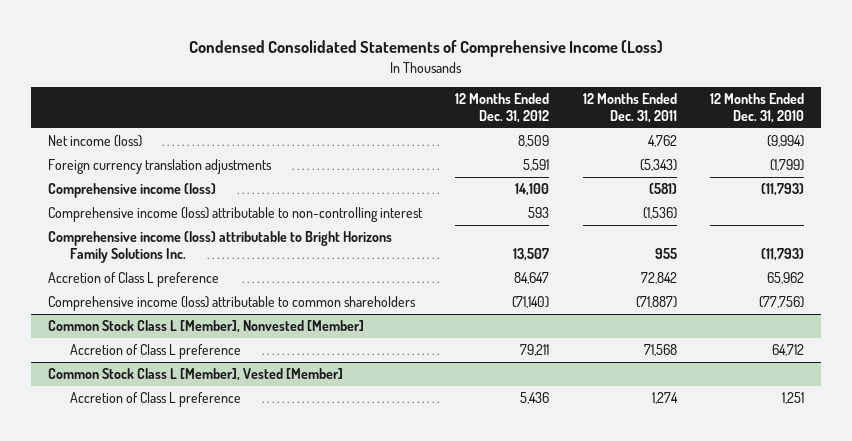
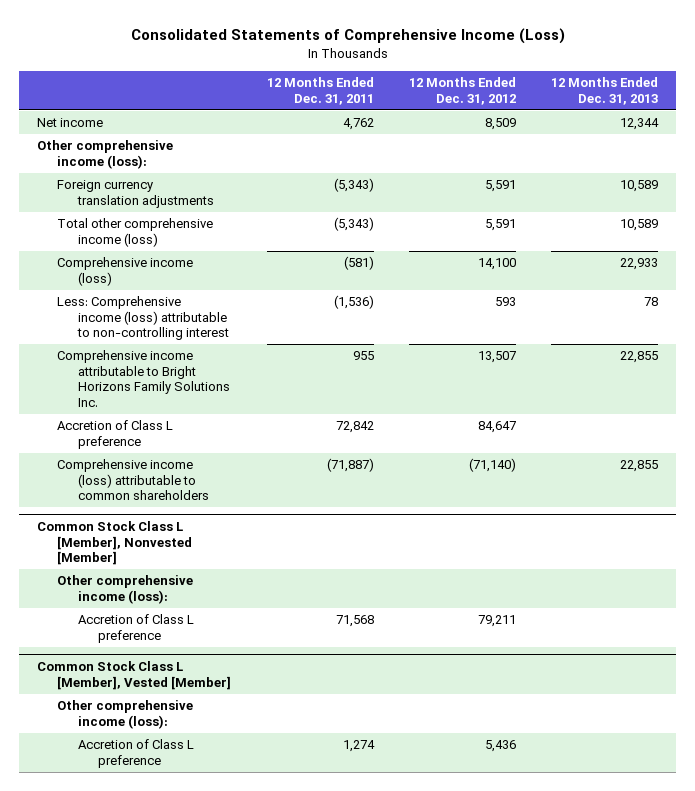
- Condensed Consolidated Statements of Comprehensive Income (Loss)
+ Consolidated Statements of Comprehensive Income (Loss)
- | 12 Months Ended Dec. 31, 2012 | 12 Months Ended Dec. 31, 2011 | 12 Months Ended Dec. 31, 2010
+ | 12 Months Ended Dec. 31, 2011 | 12 Months Ended Dec. 31, 2012 | 12 Months Ended Dec. 31, 2013
- Net income (loss) | 8,509 | 4,762 | (9,994)
+ Net income | 4,762 | 8,509 | 12,344
+ Other comprehensive income (loss):
+ Total other comprehensive income (loss) | (5,343) | 5,591 | 10,589
- Comprehensive income (loss) attributable to non-controlling interest | 593 | (1,536) |
- Comprehensive income (loss) attributable to Bright Horizons Family Solutions Inc. | 13,507 | 955 | (11,793)
+ Less: Comprehensive income (loss) attributable to non-controlling interest | (1,536) | 593 | 78
+ Comprehensive income attributable to Bright Horizons Family Solutions Inc. | 955 | 13,507 | 22,855
@ Common Stock Class L [Member], Nonvested [Member]
+ Other comprehensive income (loss):
@ Common Stock Class L [Member], Vested [Member]
+ Other comprehensive income (loss):

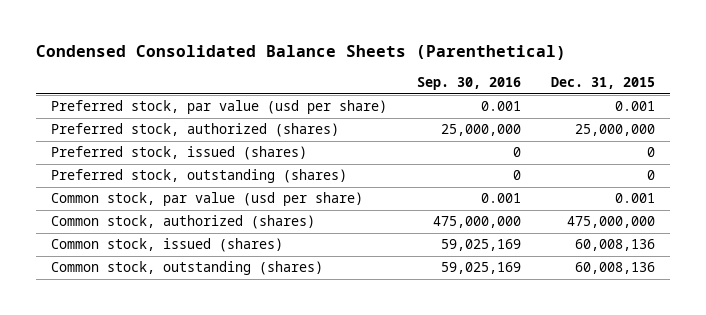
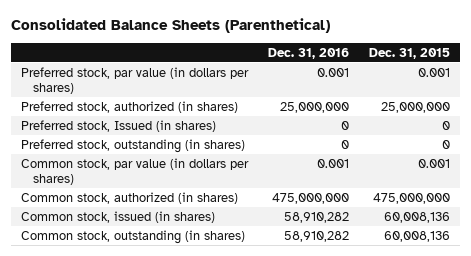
- Condensed Consolidated Balance Sheets (Parenthetical)
+ Consolidated Balance Sheets (Parenthetical)
- | Sep. 30, 2016 | Dec. 31, 2015
+ | Dec. 31, 2016 | Dec. 31, 2015
- Preferred stock, par value (usd per share) | 0.001 | 0.001
- Preferred stock, authorized (shares) | 25,000,000 | 25,000,000
- Preferred stock, issued (shares) | 0 | 0
- Preferred stock, outstanding (shares) | 0 | 0
- Common stock, par value (usd per share) | 0.001 | 0.001
- Common stock, authorized (shares) | 475,000,000 | 475,000,000
- Common stock, issued (shares) | 59,025,169 | 60,008,136
- Common stock, outstanding (shares) | 59,025,169 | 60,008,136
+ Preferred stock, par value (in dollars per shares) | 0.001 | 0.001
+ Preferred stock, authorized (in shares) | 25,000,000 | 25,000,000
+ Preferred stock, Issued (in shares) | 0 | 0
+ Preferred stock, outstanding (in shares) | 0 | 0
+ Common stock, par value (in dollars per shares) | 0.001 | 0.001
+ Common stock, authorized (in shares) | 475,000,000 | 475,000,000
+ Common stock, issued (in shares) | 58,910,282 | 60,008,136
+ Common stock, outstanding (in shares) | 58,910,282 | 60,008,136

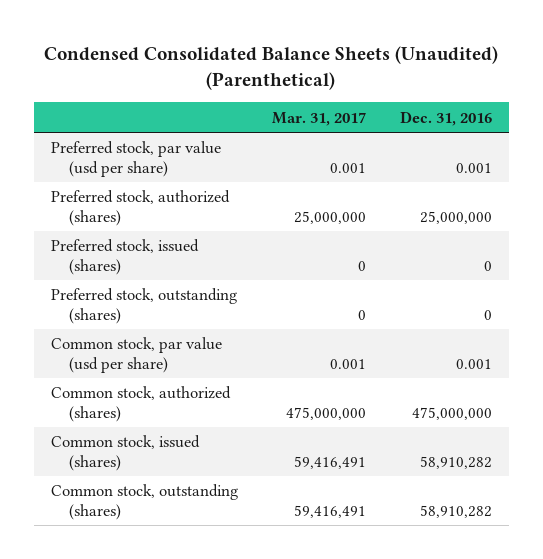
- Consolidated Balance Sheets (Parenthetical)
+ Condensed Consolidated Balance Sheets (Unaudited) (Parenthetical)
- | Dec. 31, 2016 | Dec. 31, 2015
+ | Mar. 31, 2017 | Dec. 31, 2016
- Preferred stock, par value (in dollars per shares) | 0.001 | 0.001
- Preferred stock, authorized (in shares) | 25,000,000 | 25,000,000
- Preferred stock, Issued (in shares) | 0 | 0
- Preferred stock, outstanding (in shares) | 0 | 0
- Common stock, par value (in dollars per shares) | 0.001 | 0.001
- Common stock, authorized (in shares) | 475,000,000 | 475,000,000
- Common stock, issued (in shares) | 58,910,282 | 60,008,136
- Common stock, outstanding (in shares) | 58,910,282 | 60,008,136
+ Preferred stock, par value (usd per share) | 0.001 | 0.001
+ Preferred stock, authorized (shares) | 25,000,000 | 25,000,000
+ Preferred stock, issued (shares) | 0 | 0
+ Preferred stock, outstanding (shares) | 0 | 0
+ Common stock, par value (usd per share) | 0.001 | 0.001
+ Common stock, authorized (shares) | 475,000,000 | 475,000,000
+ Common stock, issued (shares) | 59,416,491 | 58,910,282
+ Common stock, outstanding (shares) | 59,416,491 | 58,910,282

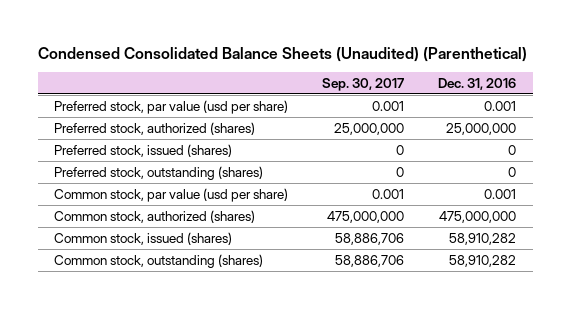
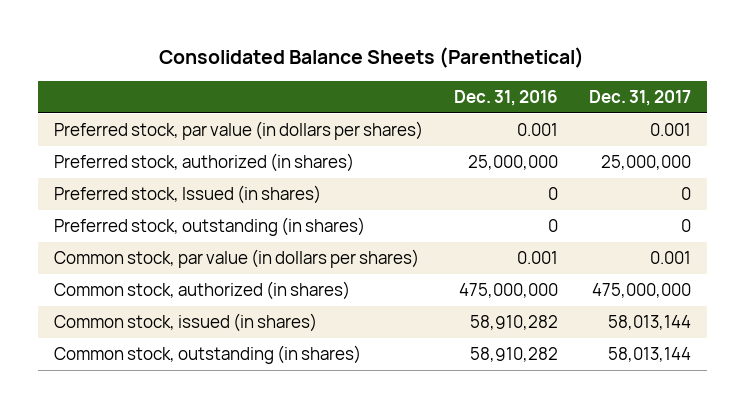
- Condensed Consolidated Balance Sheets (Unaudited) (Parenthetical)
+ Consolidated Balance Sheets (Parenthetical)
- | Sep. 30, 2017 | Dec. 31, 2016
+ | Dec. 31, 2016 | Dec. 31, 2017
- Preferred stock, par value (usd per share) | 0.001 | 0.001
- Preferred stock, authorized (shares) | 25,000,000 | 25,000,000
- Preferred stock, issued (shares) | 0 | 0
- Preferred stock, outstanding (shares) | 0 | 0
- Common stock, par value (usd per share) | 0.001 | 0.001
- Common stock, authorized (shares) | 475,000,000 | 475,000,000
- Common stock, issued (shares) | 58,886,706 | 58,910,282
- Common stock, outstanding (shares) | 58,886,706 | 58,910,282
+ Preferred stock, par value (in dollars per shares) | 0.001 | 0.001
+ Preferred stock, authorized (in shares) | 25,000,000 | 25,000,000
+ Preferred stock, Issued (in shares) | 0 | 0
+ Preferred stock, outstanding (in shares) | 0 | 0
+ Common stock, par value (in dollars per shares) | 0.001 | 0.001
+ Common stock, authorized (in shares) | 475,000,000 | 475,000,000
+ Common stock, issued (in shares) | 58,910,282 | 58,013,144
+ Common stock, outstanding (in shares) | 58,910,282 | 58,013,144

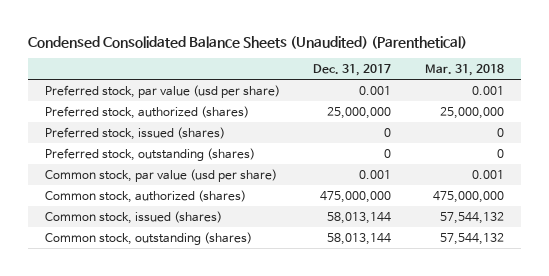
- Consolidated Balance Sheets (Parenthetical)
+ Condensed Consolidated Balance Sheets (Unaudited) (Parenthetical)
- | Dec. 31, 2016 | Dec. 31, 2017
+ | Dec. 31, 2017 | Mar. 31, 2018
- Preferred stock, par value (in dollars per shares) | 0.001 | 0.001
- Preferred stock, authorized (in shares) | 25,000,000 | 25,000,000
- Preferred stock, Issued (in shares) | 0 | 0
- Preferred stock, outstanding (in shares) | 0 | 0
- Common stock, par value (in dollars per shares) | 0.001 | 0.001
- Common stock, authorized (in shares) | 475,000,000 | 475,000,000
- Common stock, issued (in shares) | 58,910,282 | 58,013,144
- Common stock, outstanding (in shares) | 58,910,282 | 58,013,144
+ Preferred stock, par value (usd per share) | 0.001 | 0.001
+ Preferred stock, authorized (shares) | 25,000,000 | 25,000,000
+ Preferred stock, issued (shares) | 0 | 0
+ Preferred stock, outstanding (shares) | 0 | 0
+ Common stock, par value (usd per share) | 0.001 | 0.001
+ Common stock, authorized (shares) | 475,000,000 | 475,000,000
+ Common stock, issued (shares) | 58,013,144 | 57,544,132
+ Common stock, outstanding (shares) | 58,013,144 | 57,544,132

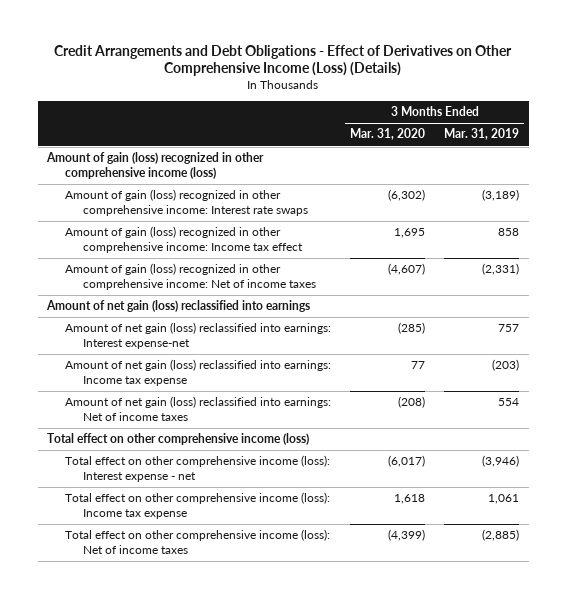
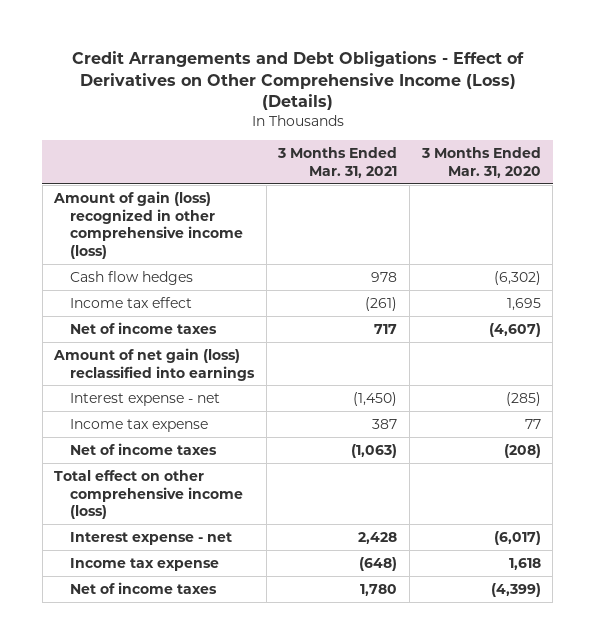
- | 3 Months Ended Mar. 31, 2020 | 3 Months Ended Mar. 31, 2019
+ | 3 Months Ended Mar. 31, 2021 | 3 Months Ended Mar. 31, 2020
- Amount of gain (loss) recognized in other comprehensive income: Interest rate swaps | (6,302) | (3,189)
- Amount of gain (loss) recognized in other comprehensive income: Income tax effect | 1,695 | 858
- Amount of gain (loss) recognized in other comprehensive income: Net of income taxes | (4,607) | (2,331)
+ Cash flow hedges | 978 | (6,302)
+ Income tax effect | (261) | 1,695
+ Net of income taxes | 717 | (4,607)
- Amount of net gain (loss) reclassified into earnings: Interest expense-net | (285) | 757
- Amount of net gain (loss) reclassified into earnings: Income tax expense | 77 | (203)
- Amount of net gain (loss) reclassified into earnings: Net of income taxes | (208) | 554
+ Interest expense - net | (1,450) | (285)
+ Income tax expense | 387 | 77
+ Net of income taxes | (1,063) | (208)
- Total effect on other comprehensive income (loss): Interest expense - net | (6,017) | (3,946)
- Total effect on other comprehensive income (loss): Income tax expense | 1,618 | 1,061
- Total effect on other comprehensive income (loss): Net of income taxes | (4,399) | (2,885)
+ Interest expense - net | 2,428 | (6,017)
+ Income tax expense | (648) | 1,618
+ Net of income taxes | 1,780 | (4,399)

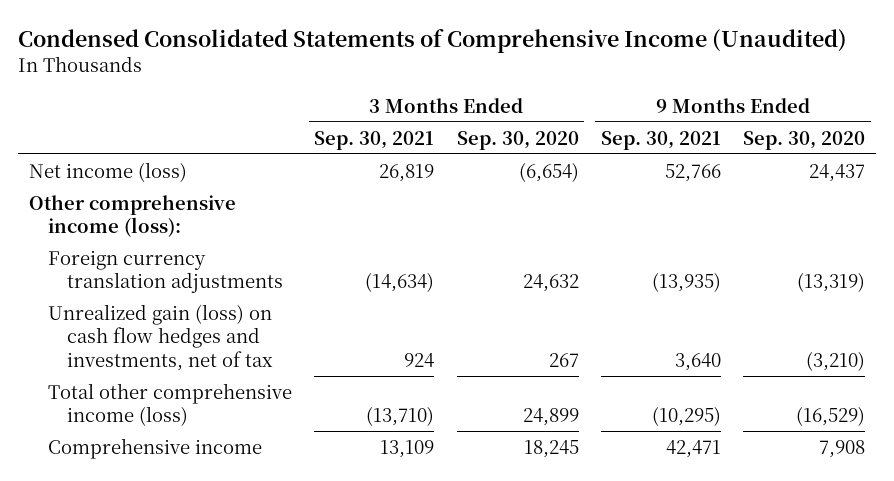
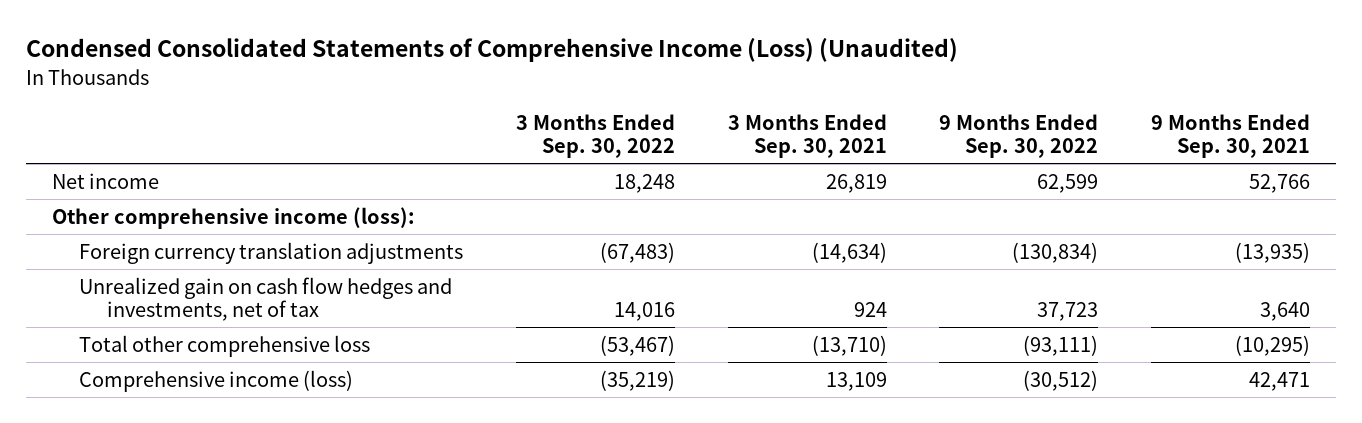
- Condensed Consolidated Statements of Comprehensive Income (Unaudited)
+ Condensed Consolidated Statements of Comprehensive Income (Loss) (Unaudited)
- | 3 Months Ended Sep. 30, 2021 | 3 Months Ended Sep. 30, 2020 | 9 Months Ended Sep. 30, 2021 | 9 Months Ended Sep. 30, 2020
+ | 3 Months Ended Sep. 30, 2022 | 3 Months Ended Sep. 30, 2021 | 9 Months Ended Sep. 30, 2022 | 9 Months Ended Sep. 30, 2021
- Net income (loss) | 26,819 | (6,654) | 52,766 | 24,437
+ Net income | 18,248 | 26,819 | 62,599 | 52,766
- Unrealized gain (loss) on cash flow hedges and investments, net of tax | 924 | 267 | 3,640 | (3,210)
- Total other comprehensive income (loss) | (13,710) | 24,899 | (10,295) | (16,529)
- Comprehensive income | 13,109 | 18,245 | 42,471 | 7,908
+ Unrealized gain on cash flow hedges and investments, net of tax | 14,016 | 924 | 37,723 | 3,640
+ Total other comprehensive loss | (53,467) | (13,710) | (93,111) | (10,295)
+ Comprehensive income (loss) | (35,219) | 13,109 | (30,512) | 42,471

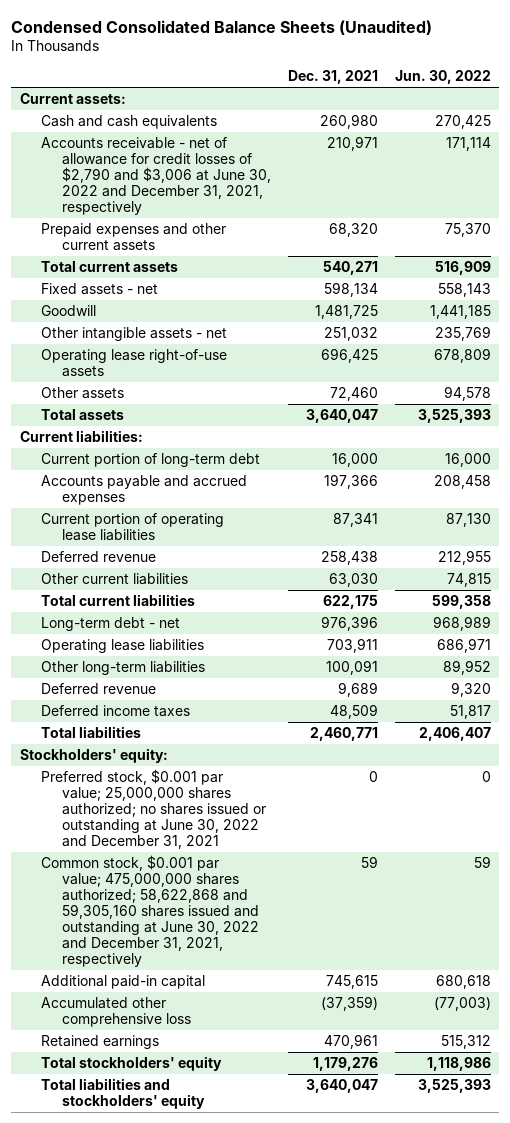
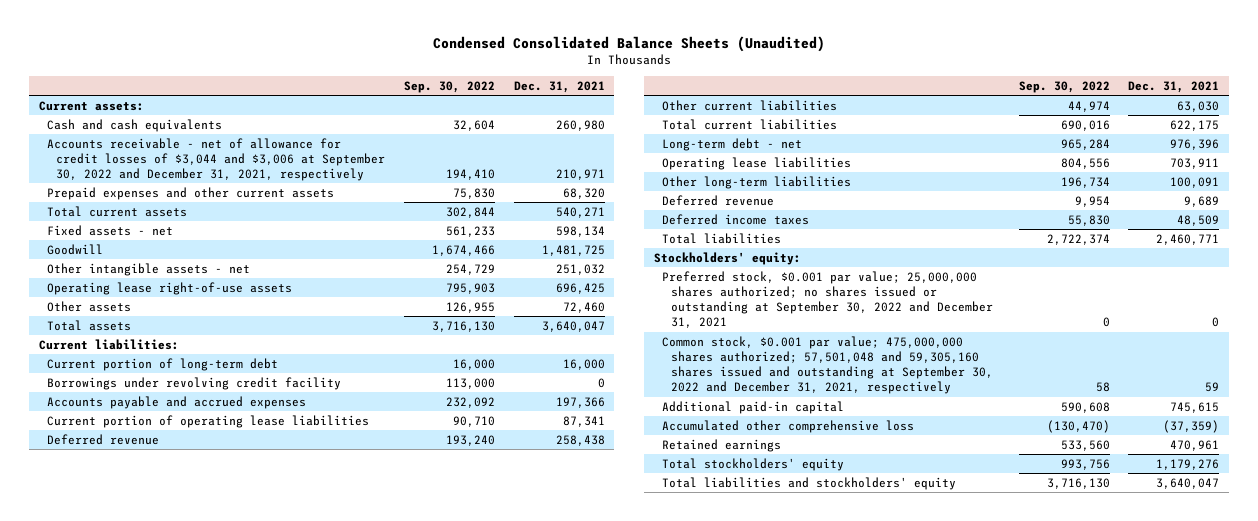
- | Dec. 31, 2021 | Jun. 30, 2022
+ | Sep. 30, 2022 | Dec. 31, 2021
- Accounts receivable - net of allowance for credit losses of $2,790 and $3,006 at June 30, 2022 and December 31, 2021, respectively | 210,971 | 171,114
+ Accounts receivable - net of allowance for credit losses of $3,044 and $3,006 at September 30, 2022 and December 31, 2021, respectively | 194,410 | 210,971
+ Borrowings under revolving credit facility | 113,000 | 0
- Preferred stock, $0.001 par value; 25,000,000 shares authorized; no shares issued or outstanding at June 30, 2022 and December 31, 2021 | 0 | 0
- Common stock, $0.001 par value; 475,000,000 shares authorized; 58,622,868 and 59,305,160 shares issued and outstanding at June 30, 2022 and December 31, 2021, respectively | 59 | 59
+ Preferred stock, $0.001 par value; 25,000,000 shares authorized; no shares issued or outstanding at September 30, 2022 and December 31, 2021 | 0 | 0
+ Common stock, $0.001 par value; 475,000,000 shares authorized; 57,501,048 and 59,305,160 shares issued and outstanding at September 30, 2022 and December 31, 2021, respectively | 58 | 59

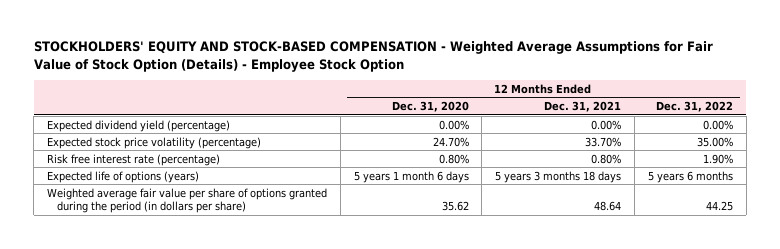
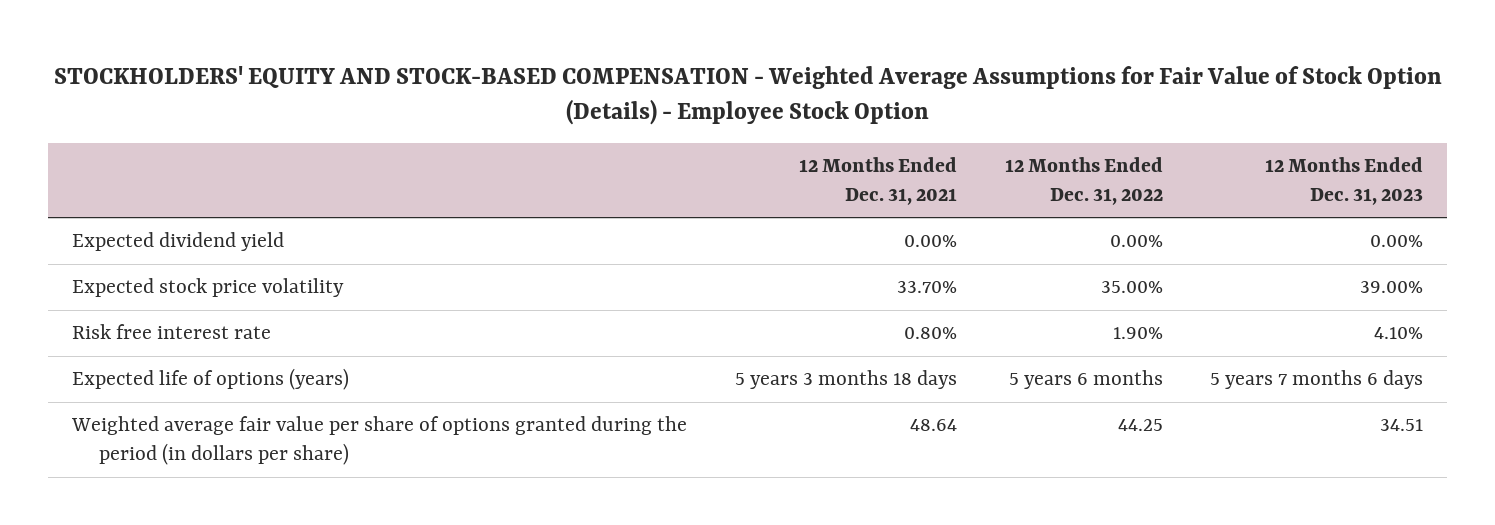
- | 12 Months Ended Dec. 31, 2020 | 12 Months Ended Dec. 31, 2021 | 12 Months Ended Dec. 31, 2022
+ | 12 Months Ended Dec. 31, 2021 | 12 Months Ended Dec. 31, 2022 | 12 Months Ended Dec. 31, 2023
- Expected dividend yield (percentage) | 0.00% | 0.00% | 0.00%
- Expected stock price volatility (percentage) | 24.70% | 33.70% | 35.00%
- Risk free interest rate (percentage) | 0.80% | 0.80% | 1.90%
+ Expected dividend yield | 0.00% | 0.00% | 0.00%
+ Expected stock price volatility | 33.70% | 35.00% | 39.00%
+ Risk free interest rate | 0.80% | 1.90% | 4.10%

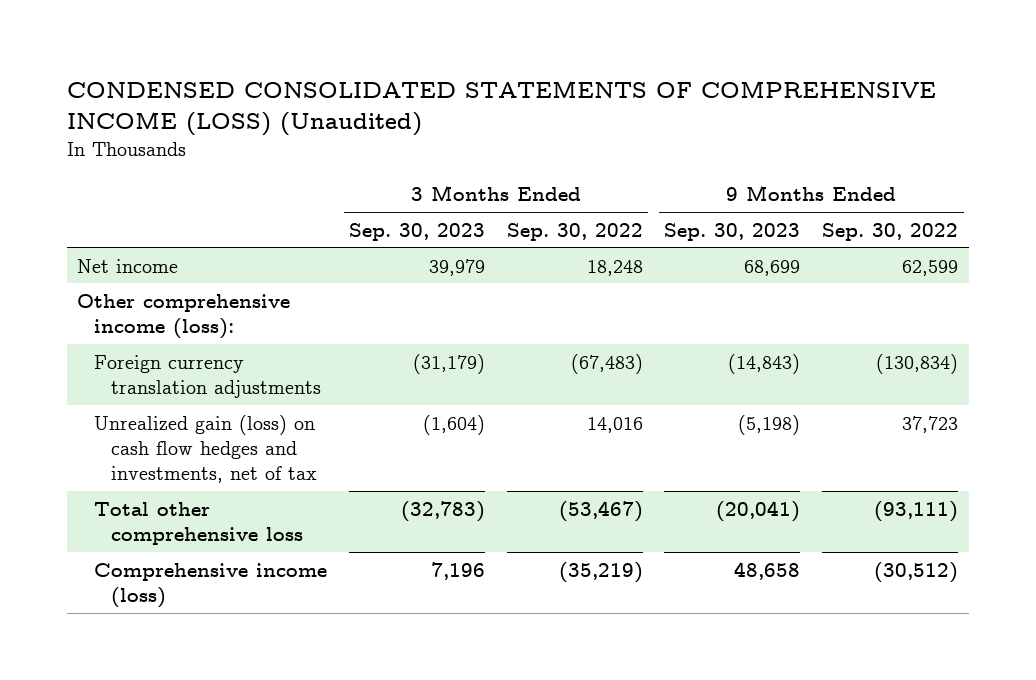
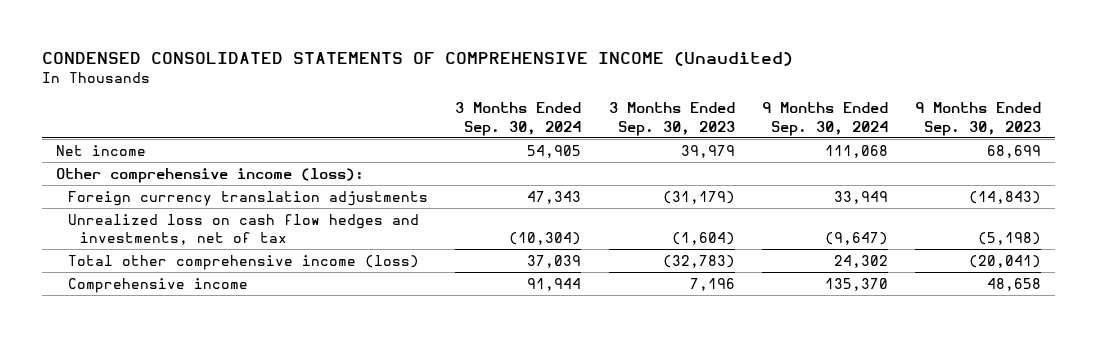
- CONDENSED CONSOLIDATED STATEMENTS OF COMPREHENSIVE INCOME (LOSS) (Unaudited)
+ CONDENSED CONSOLIDATED STATEMENTS OF COMPREHENSIVE INCOME (Unaudited)
- | 3 Months Ended Sep. 30, 2023 | 3 Months Ended Sep. 30, 2022 | 9 Months Ended Sep. 30, 2023 | 9 Months Ended Sep. 30, 2022
+ | 3 Months Ended Sep. 30, 2024 | 3 Months Ended Sep. 30, 2023 | 9 Months Ended Sep. 30, 2024 | 9 Months Ended Sep. 30, 2023
- Unrealized gain (loss) on cash flow hedges and investments, net of tax | (1,604) | 14,016 | (5,198) | 37,723
- Total other comprehensive loss | (32,783) | (53,467) | (20,041) | (93,111)
- Comprehensive income (loss) | 7,196 | (35,219) | 48,658 | (30,512)
+ Unrealized loss on cash flow hedges and investments, net of tax | (10,304) | (1,604) | (9,647) | (5,198)
+ Total other comprehensive income (loss) | 37,039 | (32,783) | 24,302 | (20,041)
+ Comprehensive income | 91,944 | 7,196 | 135,370 | 48,658

